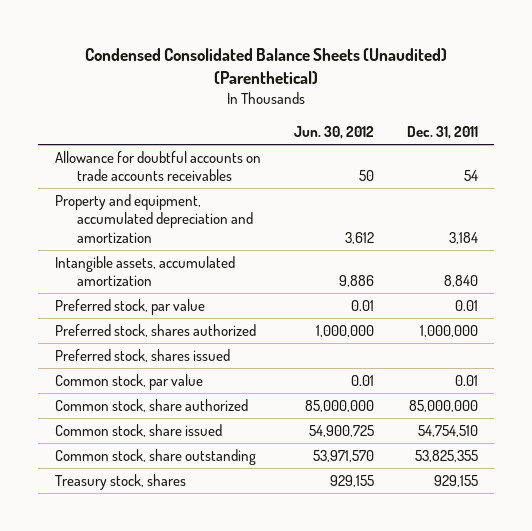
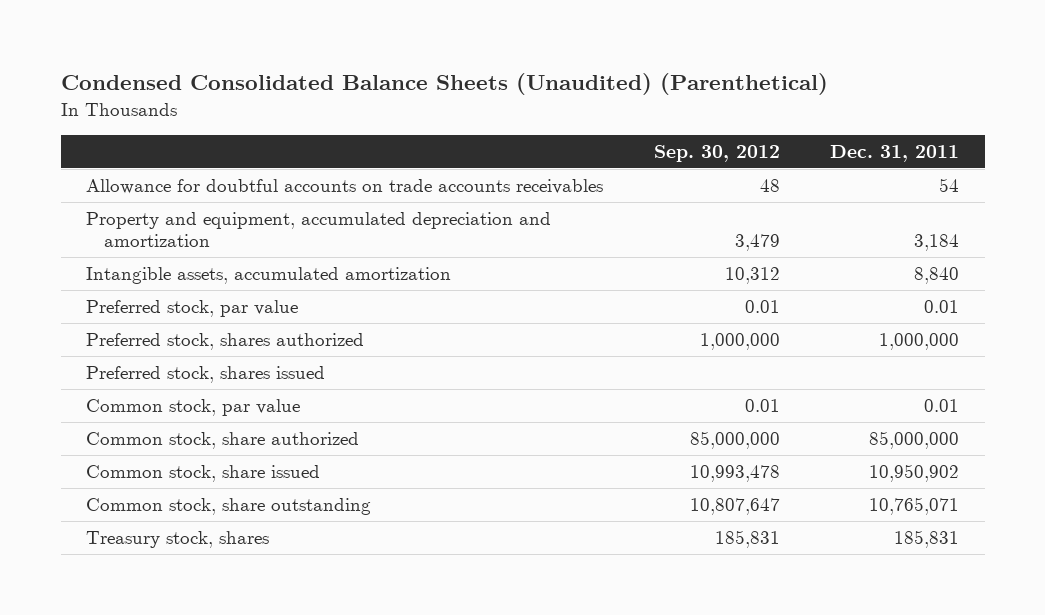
- | Jun. 30, 2012 | Dec. 31, 2011
+ | Sep. 30, 2012 | Dec. 31, 2011
- Common stock, share issued | 54,900,725 | 54,754,510
- Common stock, share outstanding | 53,971,570 | 53,825,355
- Treasury stock, shares | 929,155 | 929,155
+ Common stock, share issued | 10,993,478 | 10,950,902
+ Common stock, share outstanding | 10,807,647 | 10,765,071
+ Treasury stock, shares | 185,831 | 185,831

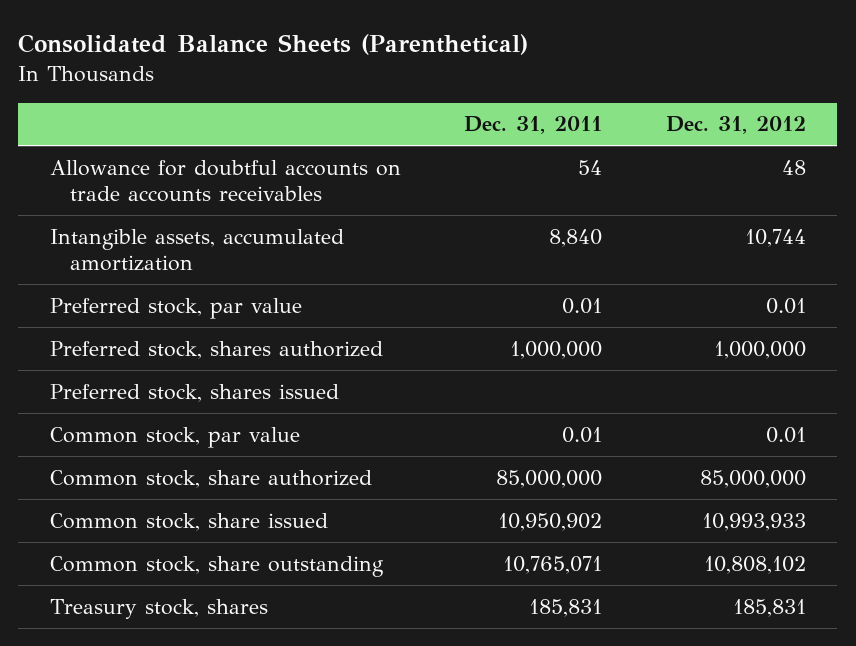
- Condensed Consolidated Balance Sheets (Unaudited) (Parenthetical)
+ Consolidated Balance Sheets (Parenthetical)
- | Sep. 30, 2012 | Dec. 31, 2011
+ | Dec. 31, 2011 | Dec. 31, 2012
- Property and equipment, accumulated depreciation and amortization | 3,479 | 3,184

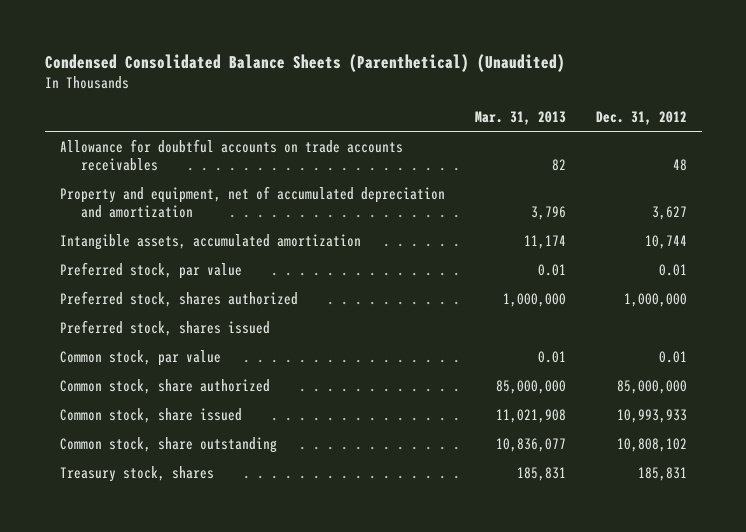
- Consolidated Balance Sheets (Parenthetical)
+ Condensed Consolidated Balance Sheets (Parenthetical) (Unaudited)
- | Dec. 31, 2011 | Dec. 31, 2012
+ | Mar. 31, 2013 | Dec. 31, 2012
+ Property and equipment, net of accumulated depreciation and amortization | 3,796 | 3,627

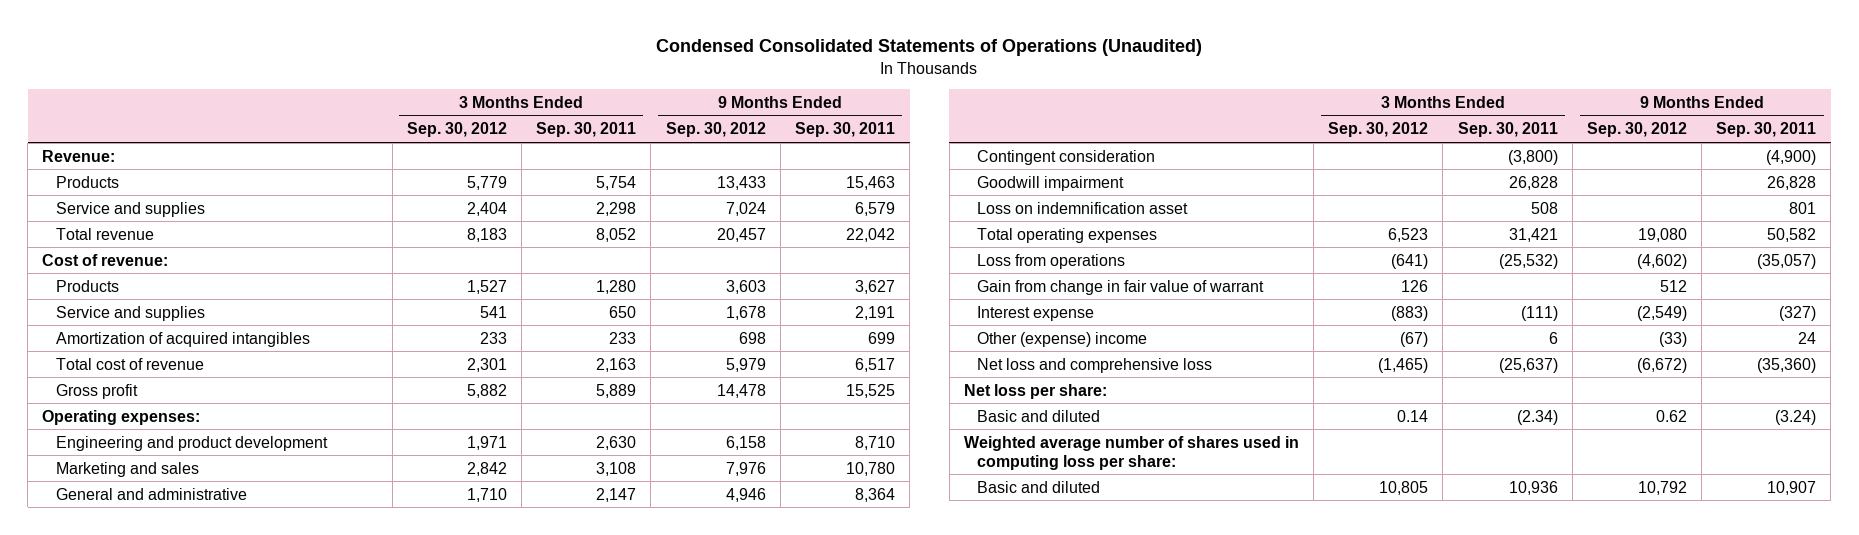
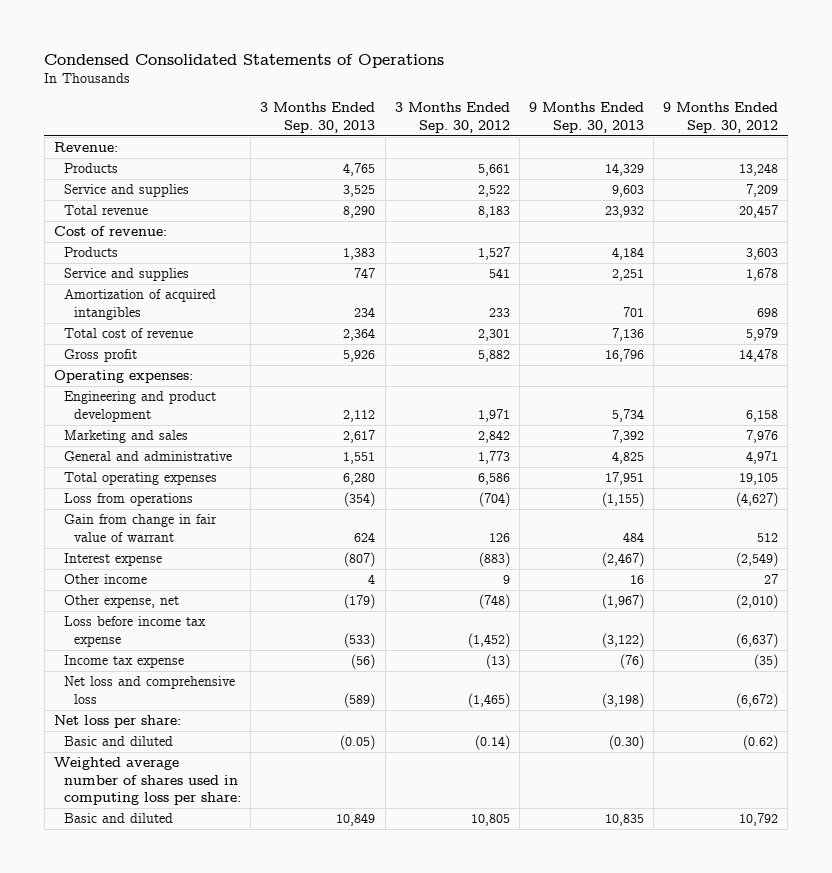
- Condensed Consolidated Statements of Operations (Unaudited)
+ Condensed Consolidated Statements of Operations
- | 3 Months Ended Sep. 30, 2012 | 3 Months Ended Sep. 30, 2011 | 9 Months Ended Sep. 30, 2012 | 9 Months Ended Sep. 30, 2011
+ | 3 Months Ended Sep. 30, 2013 | 3 Months Ended Sep. 30, 2012 | 9 Months Ended Sep. 30, 2013 | 9 Months Ended Sep. 30, 2012
- Products | 5,779 | 5,754 | 13,433 | 15,463
- Service and supplies | 2,404 | 2,298 | 7,024 | 6,579
+ Products | 4,765 | 5,661 | 14,329 | 13,248
+ Service and supplies | 3,525 | 2,522 | 9,603 | 7,209
- General and administrative | 1,710 | 2,147 | 4,946 | 8,364
- Contingent consideration | | (3,800) | | (4,900)
- Goodwill impairment | | 26,828 | | 26,828
- Loss on indemnification asset | | 508 | | 801
- Total operating expenses | 6,523 | 31,421 | 19,080 | 50,582
- Loss from operations | (641) | (25,532) | (4,602) | (35,057)
+ General and administrative | 1,551 | 1,773 | 4,825 | 4,971
+ Total operating expenses | 6,280 | 6,586 | 17,951 | 19,105
+ Loss from operations | (354) | (704) | (1,155) | (4,627)
- Other (expense) income | (67) | 6 | (33) | 24
+ Other income | 4 | 9 | 16 | 27
+ Other expense, net | (179) | (748) | (1,967) | (2,010)
+ Loss before income tax expense | (533) | (1,452) | (3,122) | (6,637)
+ Income tax expense | (56) | (13) | (76) | (35)
- Basic and diluted | 0.14 | (2.34) | 0.62 | (3.24)
+ Basic and diluted | (0.05) | (0.14) | (0.30) | (0.62)

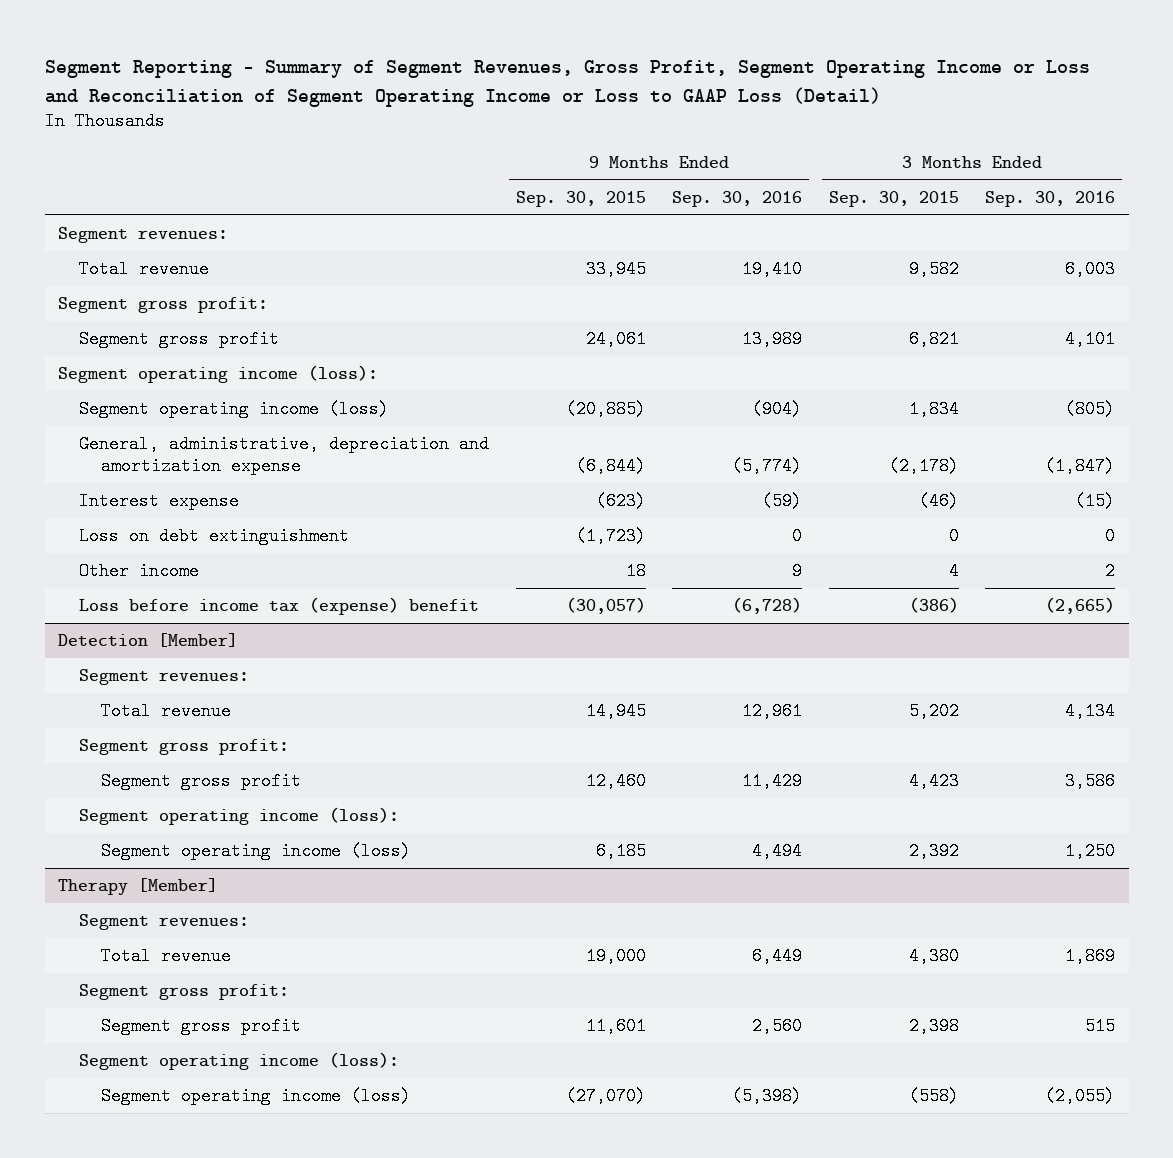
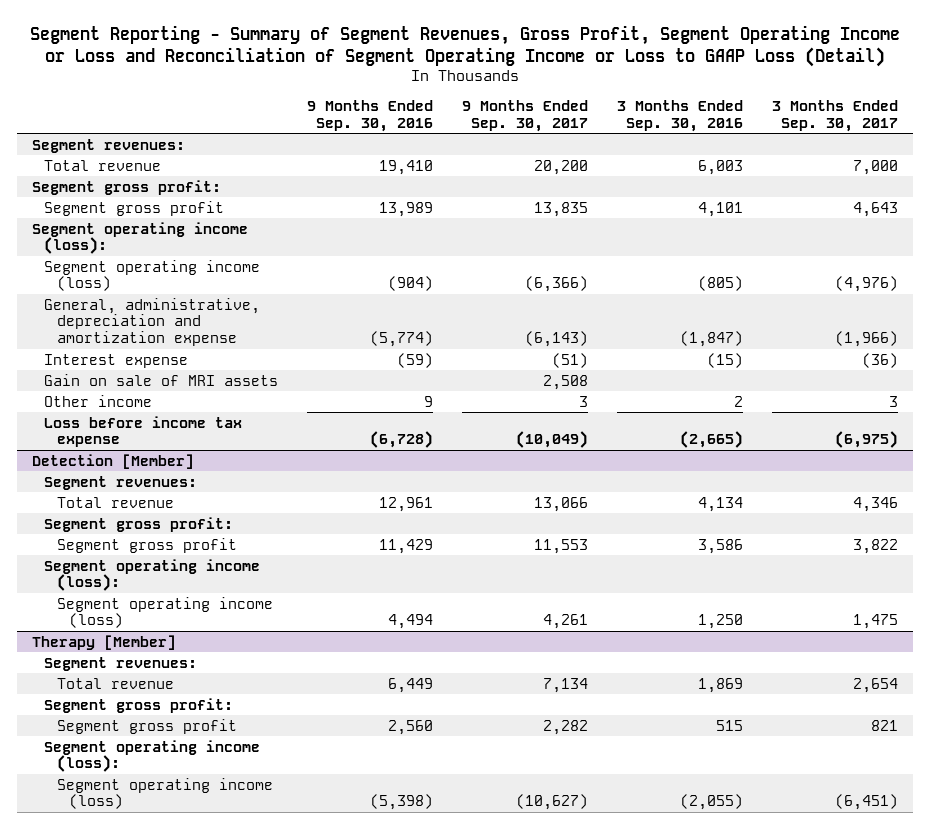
- | 9 Months Ended Sep. 30, 2015 | 9 Months Ended Sep. 30, 2016 | 3 Months Ended Sep. 30, 2015 | 3 Months Ended Sep. 30, 2016
+ | 9 Months Ended Sep. 30, 2016 | 9 Months Ended Sep. 30, 2017 | 3 Months Ended Sep. 30, 2016 | 3 Months Ended Sep. 30, 2017
- Loss on debt extinguishment | (1,723) | 0 | 0 | 0
+ Gain on sale of MRI assets | | 2,508 | |
- Loss before income tax (expense) benefit | (30,057) | (6,728) | (386) | (2,665)
+ Loss before income tax expense | (6,728) | (10,049) | (2,665) | (6,975)

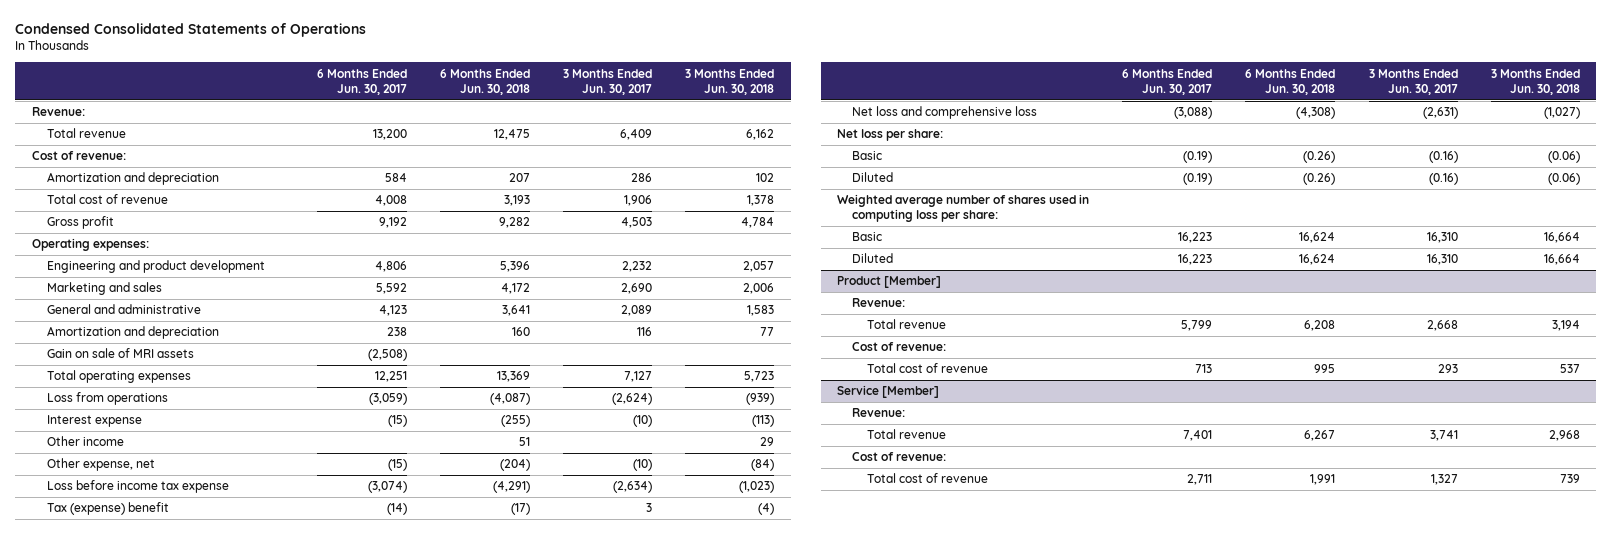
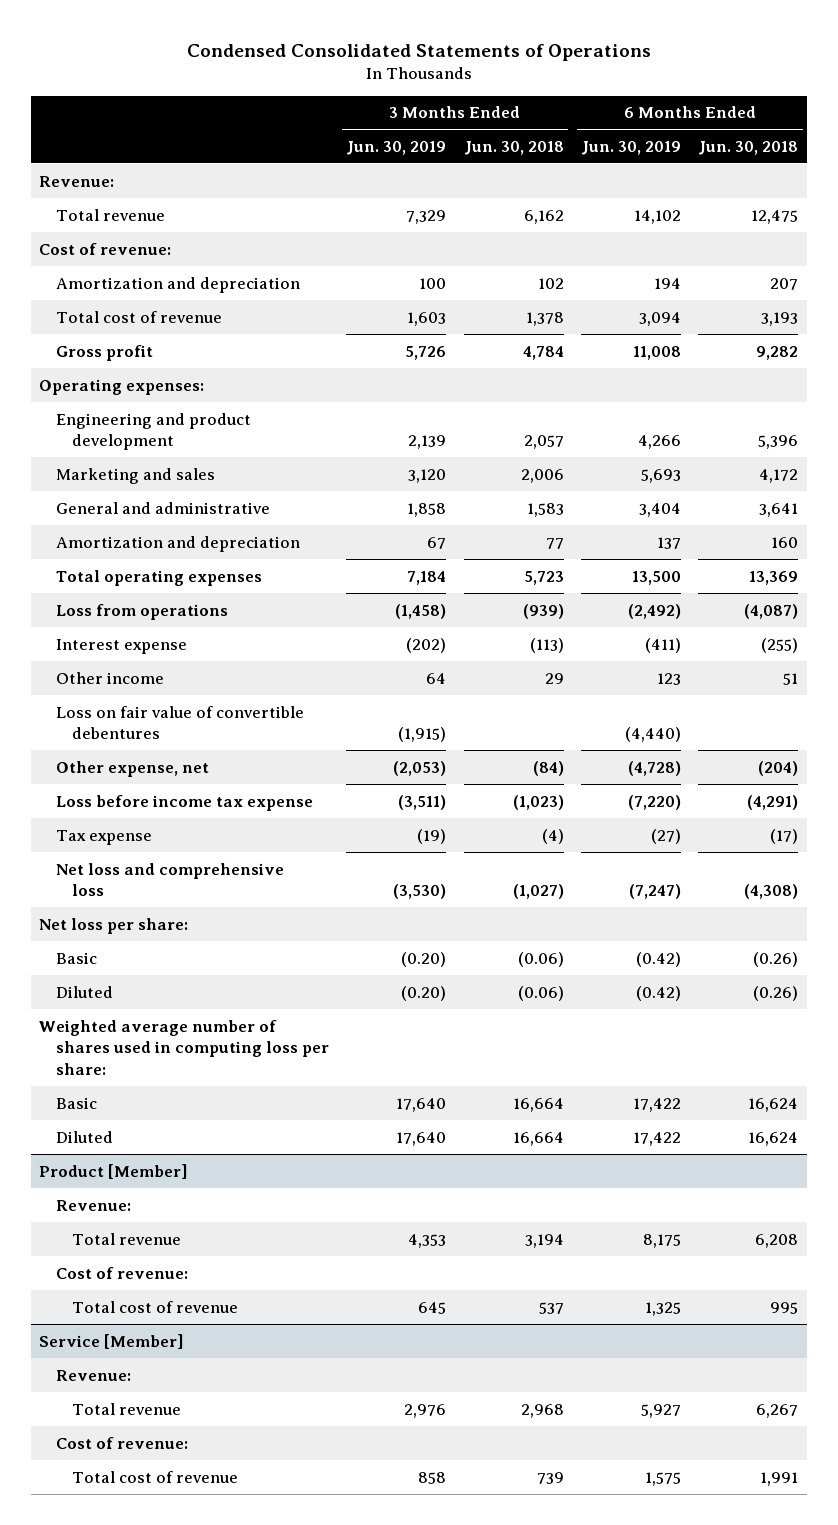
- | 6 Months Ended Jun. 30, 2017 | 6 Months Ended Jun. 30, 2018 | 3 Months Ended Jun. 30, 2017 | 3 Months Ended Jun. 30, 2018
+ | 3 Months Ended Jun. 30, 2019 | 3 Months Ended Jun. 30, 2018 | 6 Months Ended Jun. 30, 2019 | 6 Months Ended Jun. 30, 2018
- Gain on sale of MRI assets | (2,508) | | |
+ Loss on fair value of convertible debentures | (1,915) | | (4,440) |
- Tax (expense) benefit | (14) | (17) | 3 | (4)
+ Tax expense | (19) | (4) | (27) | (17)

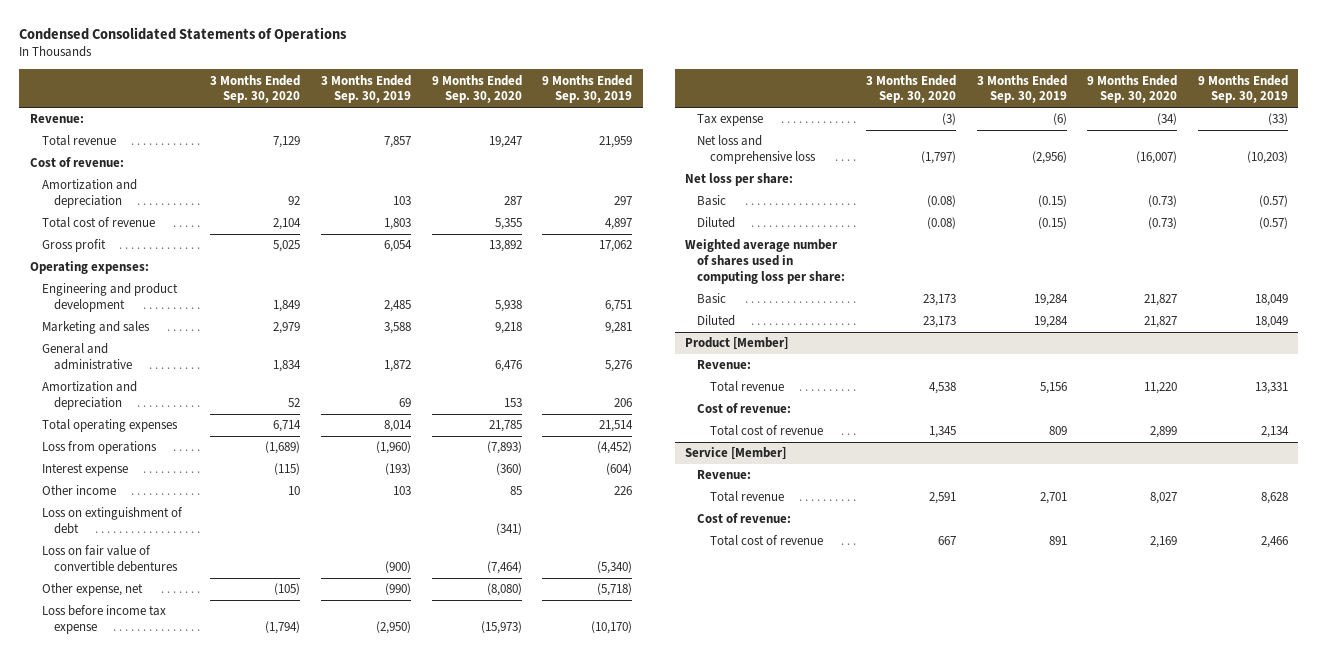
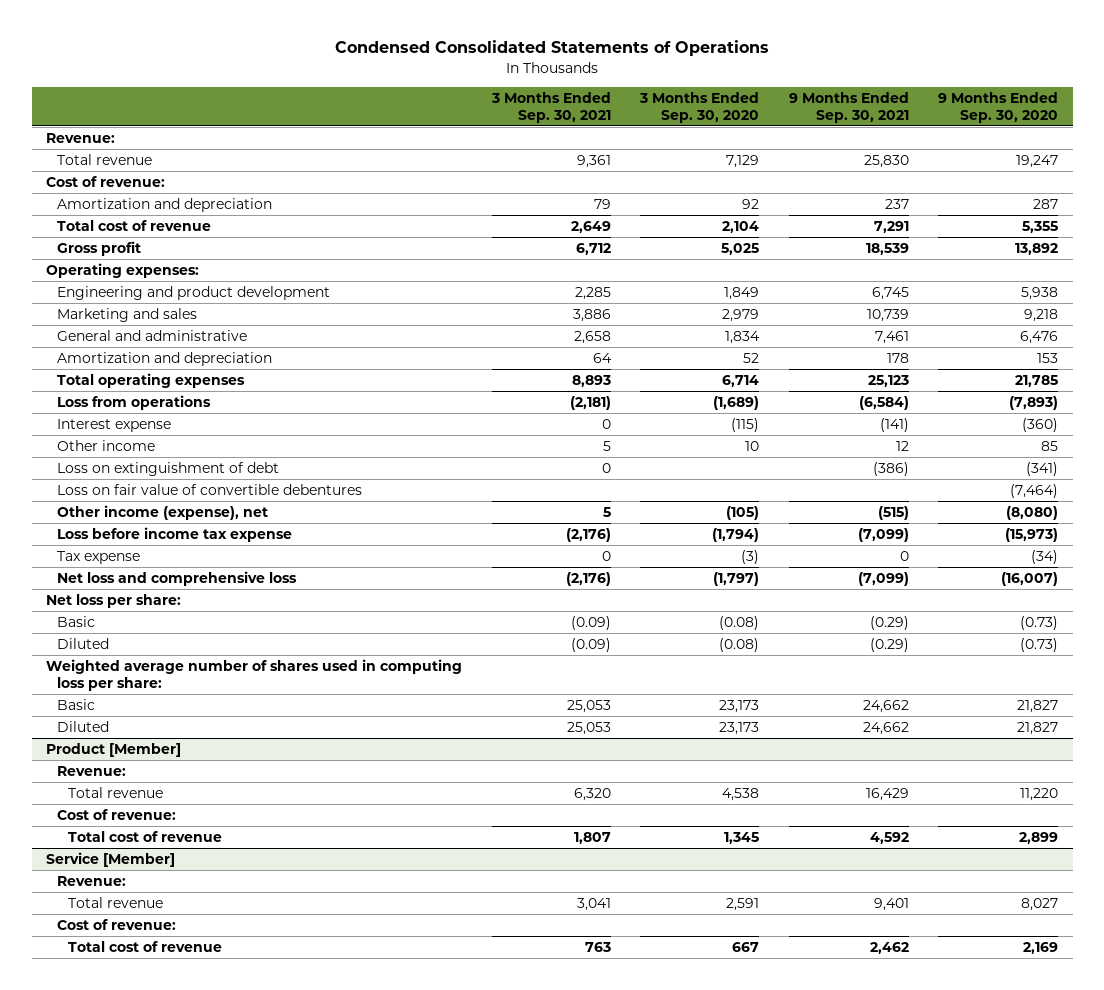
- | 3 Months Ended Sep. 30, 2020 | 3 Months Ended Sep. 30, 2019 | 9 Months Ended Sep. 30, 2020 | 9 Months Ended Sep. 30, 2019
+ | 3 Months Ended Sep. 30, 2021 | 3 Months Ended Sep. 30, 2020 | 9 Months Ended Sep. 30, 2021 | 9 Months Ended Sep. 30, 2020
- Other expense, net | (105) | (990) | (8,080) | (5,718)
+ Other income (expense), net | 5 | (105) | (515) | (8,080)

